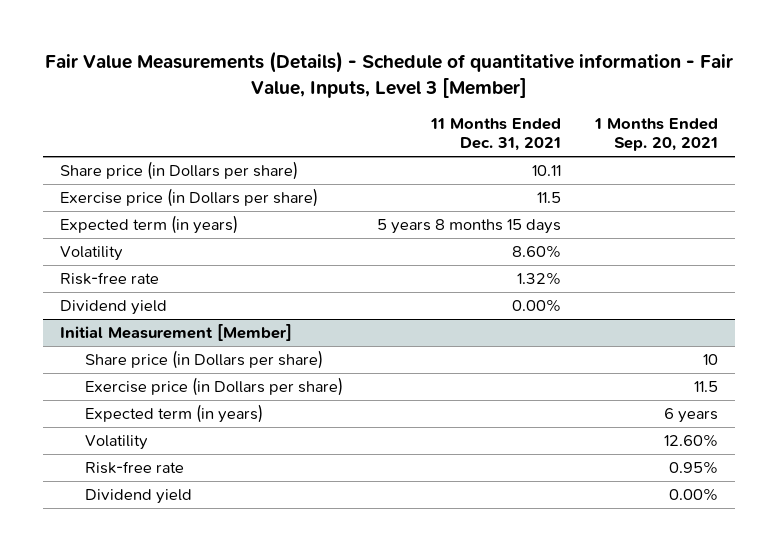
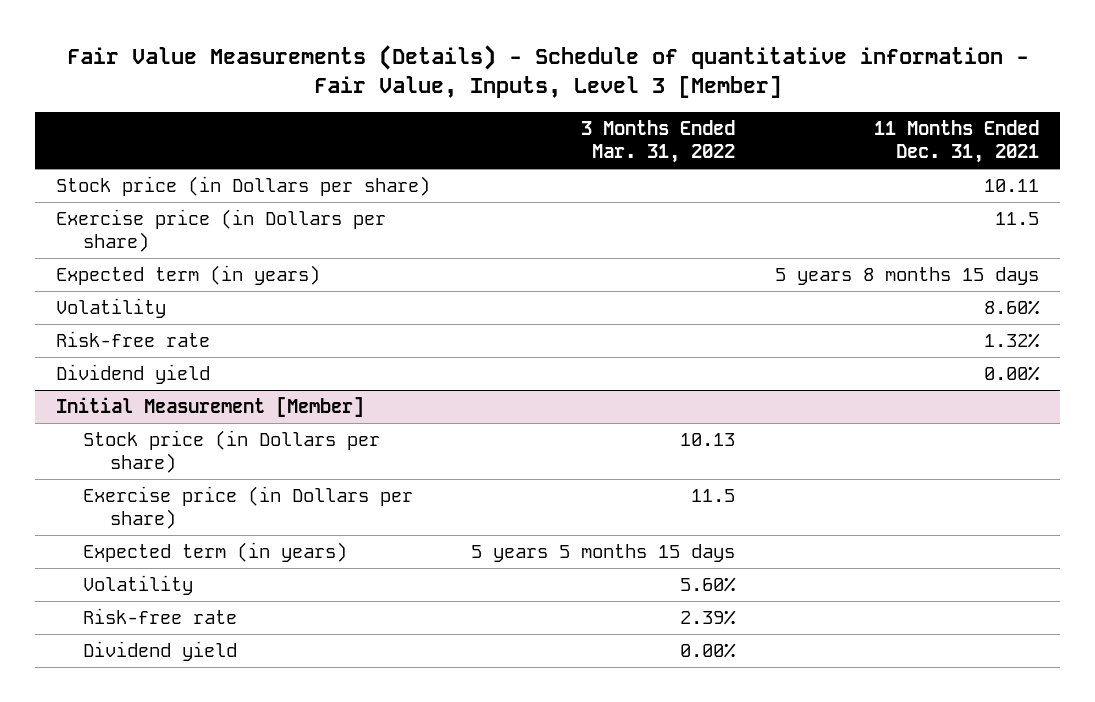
- | 11 Months Ended Dec. 31, 2021 | 1 Months Ended Sep. 20, 2021
+ | 3 Months Ended Mar. 31, 2022 | 11 Months Ended Dec. 31, 2021
- Share price (in Dollars per share) | 10.11 |
+ Stock price (in Dollars per share) | | 10.11
@ Initial Measurement [Member]
- Share price (in Dollars per share) | | 10
+ Stock price (in Dollars per share) | 10.13 |

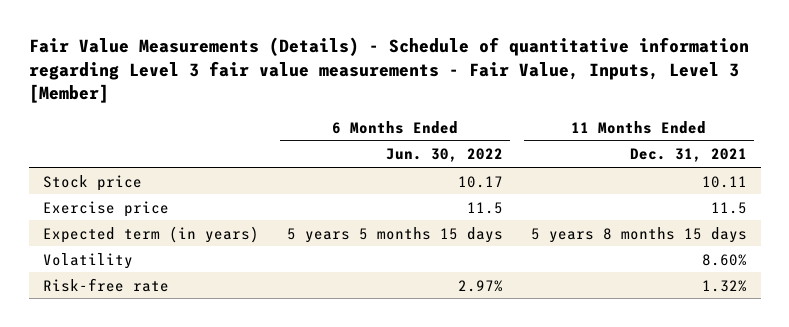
- Fair Value Measurements (Details) - Schedule of quantitative information - Fair Value, Inputs, Level 3 [Member]
+ Fair Value Measurements (Details) - Schedule of quantitative information regarding Level 3 fair value measurements - Fair Value, Inputs, Level 3 [Member]
- | 3 Months Ended Mar. 31, 2022 | 11 Months Ended Dec. 31, 2021
+ | 6 Months Ended Jun. 30, 2022 | 11 Months Ended Dec. 31, 2021
- Stock price (in Dollars per share) | | 10.11
- Exercise price (in Dollars per share) | | 11.5
+ Stock price | 10.17 | 10.11
+ Exercise price | 11.5 | 11.5
- Dividend yield | | 0.00%
- Initial Measurement [Member]
- Stock price (in Dollars per share) | 10.13 |
- Exercise price (in Dollars per share) | 11.5 |
- Expected term (in years) | 5 years 5 months 15 days |
- Volatility | 5.60% |
- Risk-free rate | 2.39% |
- Dividend yield | 0.00% |

